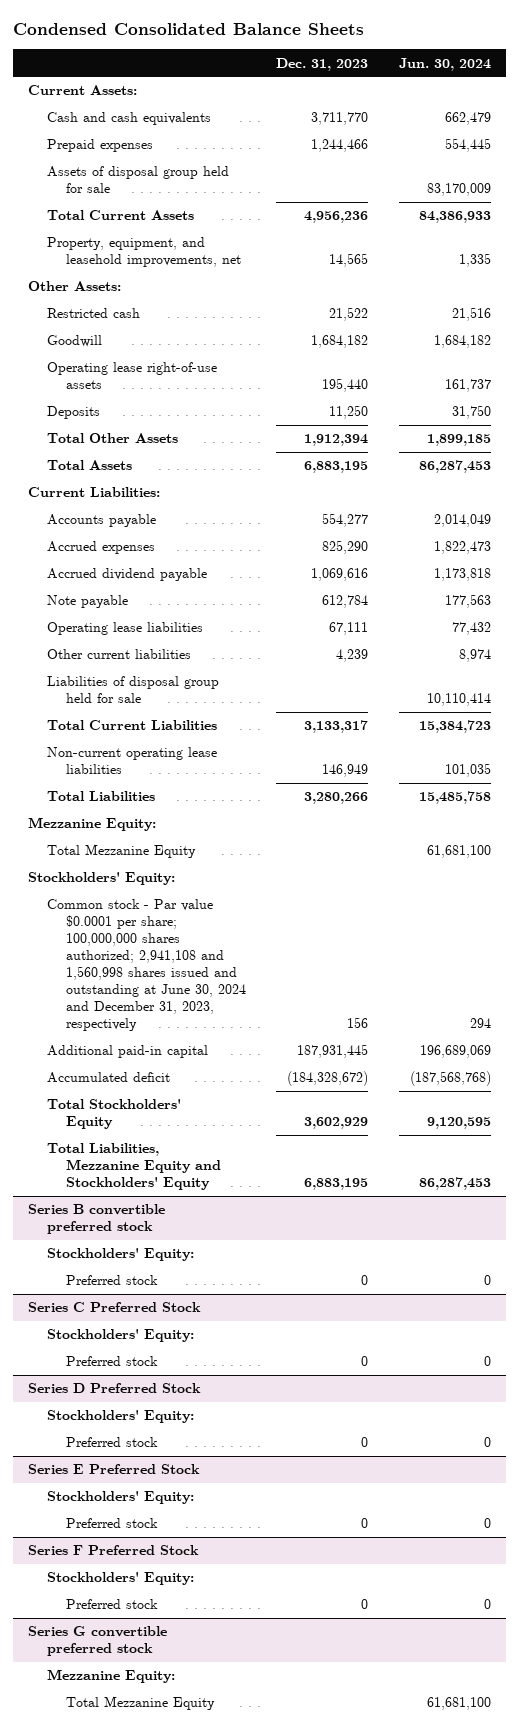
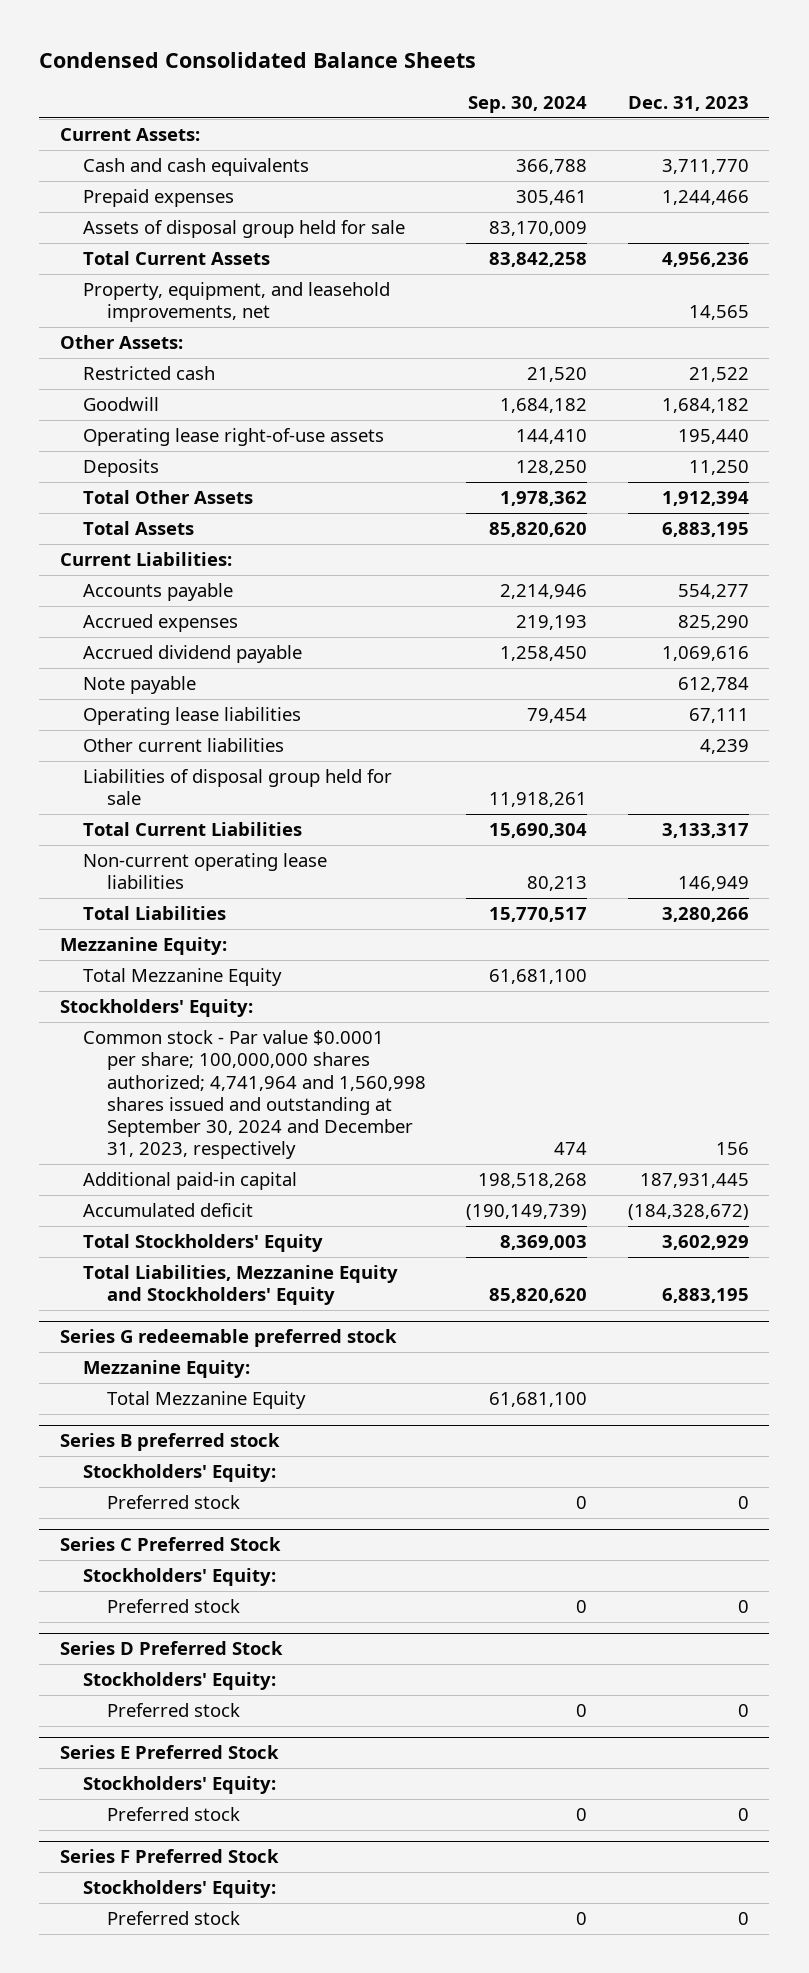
- | Dec. 31, 2023 | Jun. 30, 2024
+ | Sep. 30, 2024 | Dec. 31, 2023
- Common stock - Par value $0.0001 per share; 100,000,000 shares authorized; 2,941,108 and 1,560,998 shares issued and outstanding at June 30, 2024 and December 31, 2023, respectively | 156 | 294
+ Common stock - Par value $0.0001 per share; 100,000,000 shares authorized; 4,741,964 and 1,560,998 shares issued and outstanding at September 30, 2024 and December 31, 2023, respectively | 474 | 156
- Series B convertible preferred stock
+ Series G redeemable preferred stock
+ Mezzanine Equity:
+ Total Mezzanine Equity | 61,681,100 |
+ Series B preferred stock
- Series G convertible preferred stock
- Mezzanine Equity:
- Total Mezzanine Equity | | 61,681,100

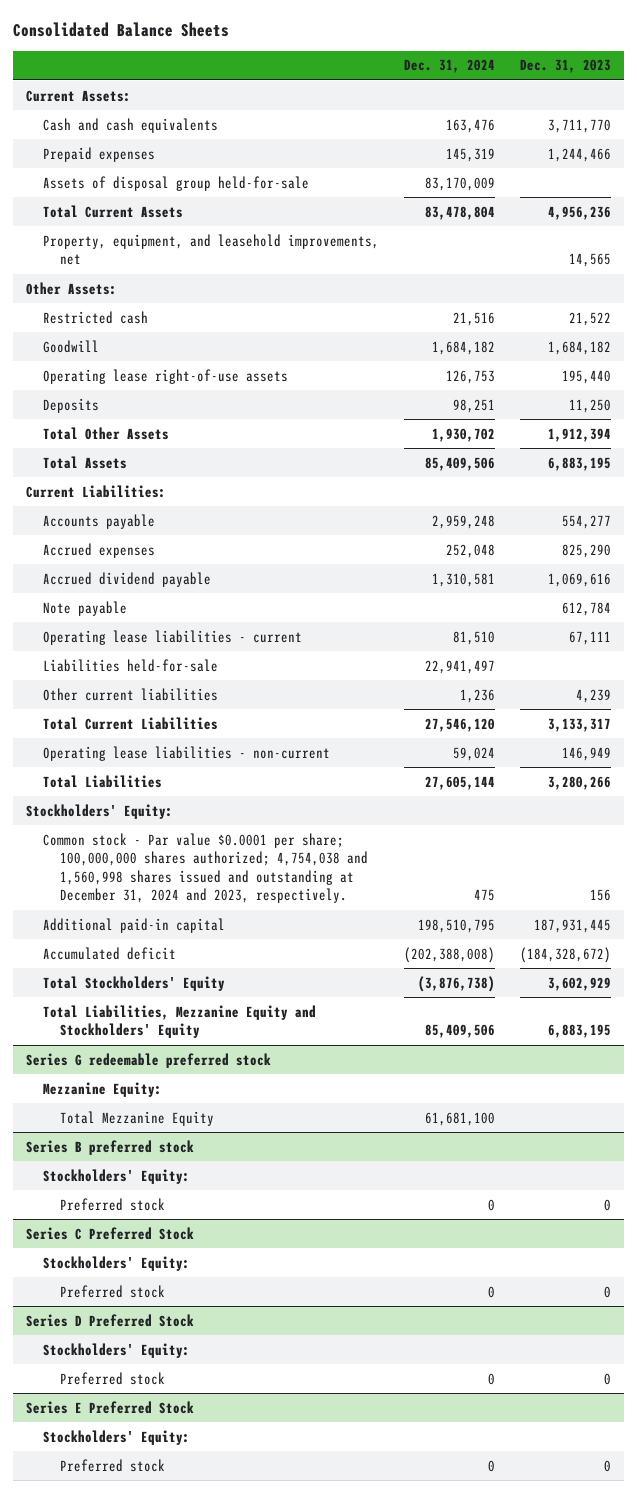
- Condensed Consolidated Balance Sheets
+ Consolidated Balance Sheets
- | Sep. 30, 2024 | Dec. 31, 2023
+ | Dec. 31, 2024 | Dec. 31, 2023
- Assets of disposal group held for sale | 83,170,009 |
+ Assets of disposal group held-for-sale | 83,170,009 |
- Operating lease liabilities | 79,454 | 67,111
+ Operating lease liabilities - current | 81,510 | 67,111
+ Liabilities held-for-sale | 22,941,497 |
- Liabilities of disposal group held for sale | 11,918,261 |
- Non-current operating lease liabilities | 80,213 | 146,949
+ Operating lease liabilities - non-current | 59,024 | 146,949
- Mezzanine Equity:
- Total Mezzanine Equity | 61,681,100 |
- Common stock - Par value $0.0001 per share; 100,000,000 shares authorized; 4,741,964 and 1,560,998 shares issued and outstanding at September 30, 2024 and December 31, 2023, respectively | 474 | 156
+ Common stock - Par value $0.0001 per share; 100,000,000 shares authorized; 4,754,038 and 1,560,998 shares issued and outstanding at December 31, 2024 and 2023, respectively. | 475 | 156
- Series F Preferred Stock
- Stockholders' Equity:
- Preferred stock | 0 | 0

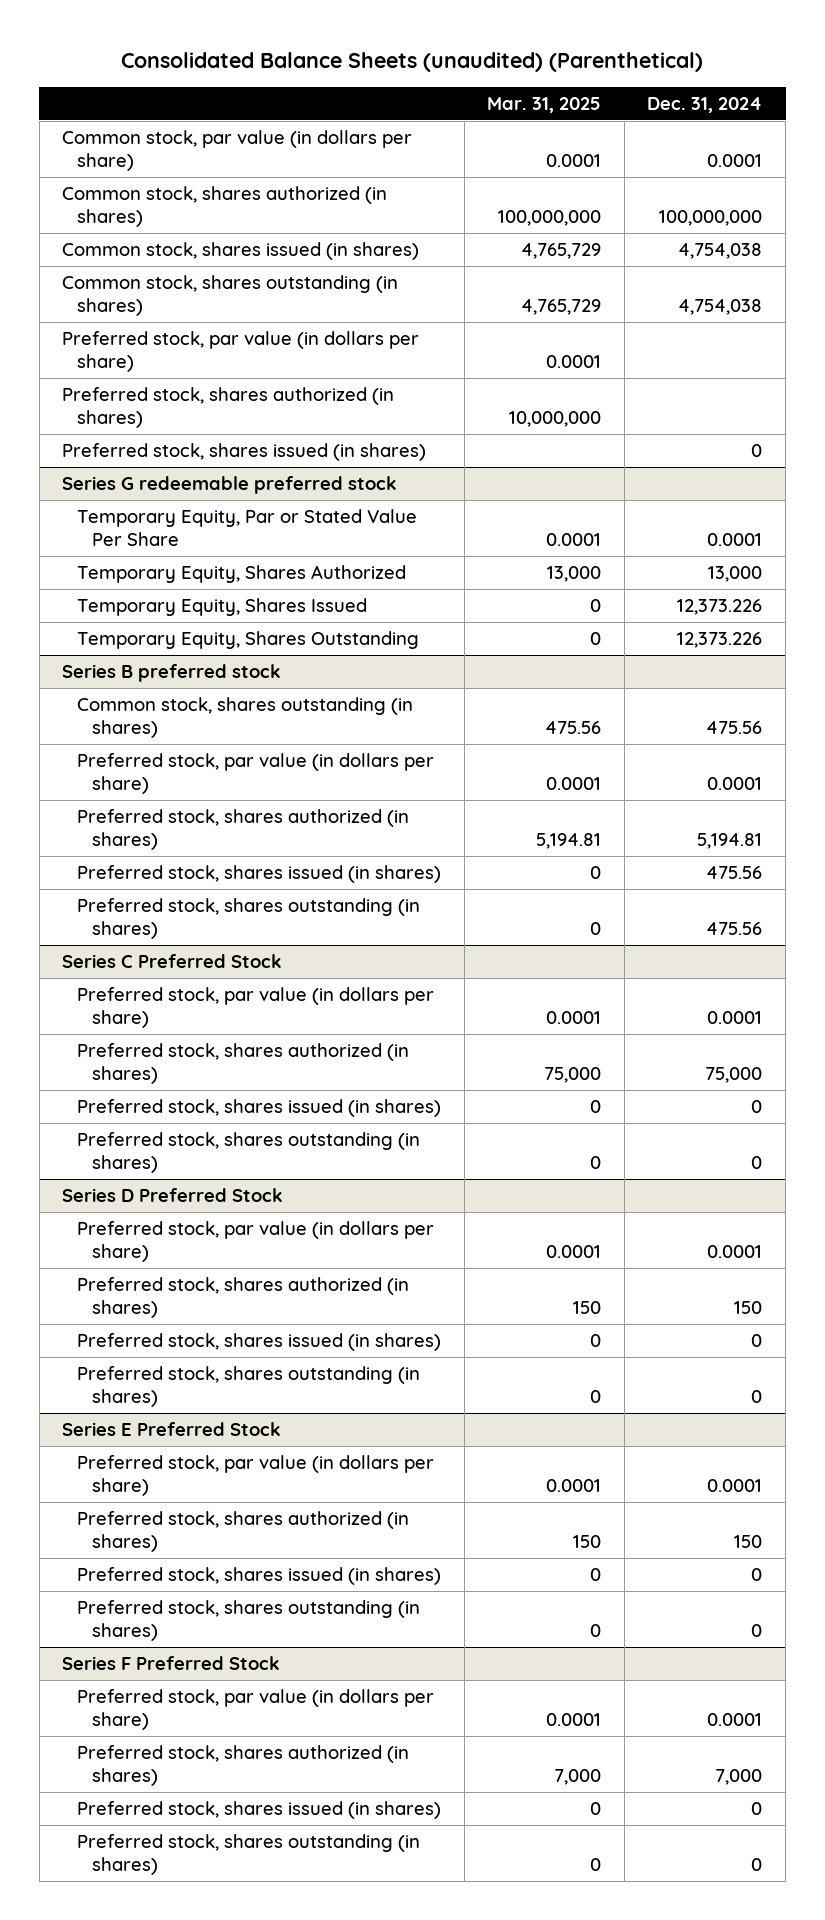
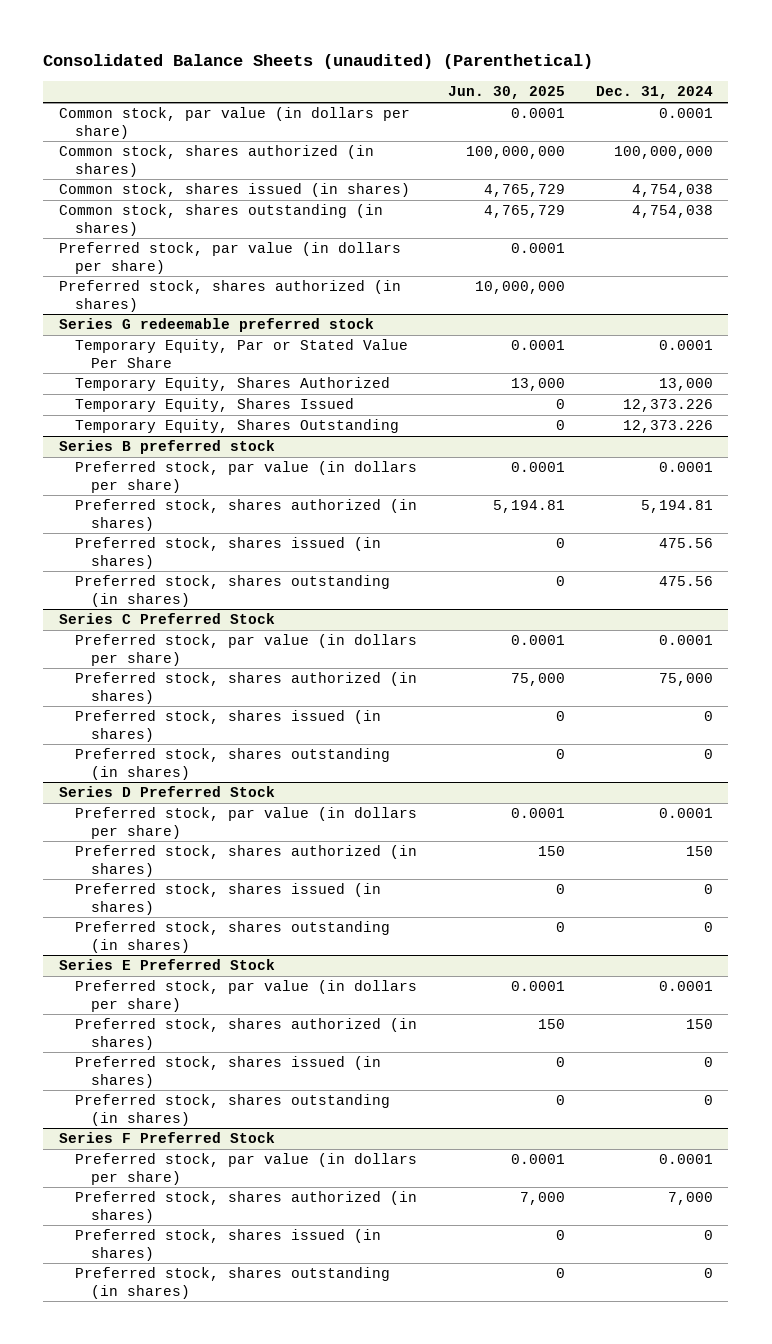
- | Mar. 31, 2025 | Dec. 31, 2024
+ | Jun. 30, 2025 | Dec. 31, 2024
- Preferred stock, shares issued (in shares) | | 0
@ Series B preferred stock
- Common stock, shares outstanding (in shares) | 475.56 | 475.56

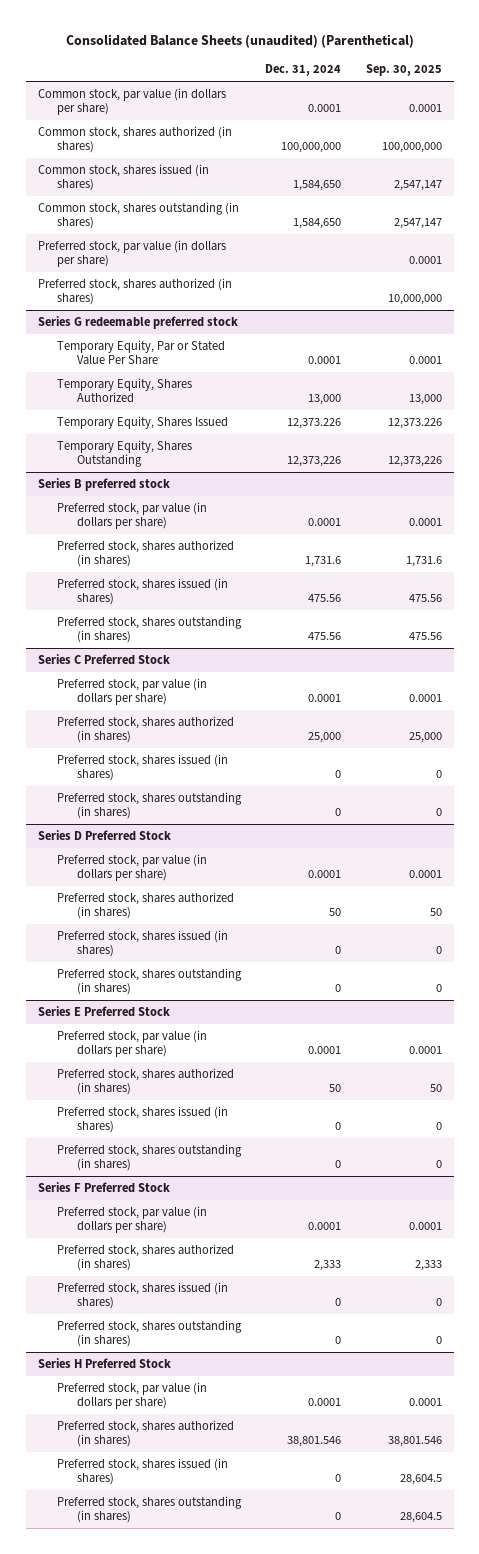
- | Jun. 30, 2025 | Dec. 31, 2024
+ | Dec. 31, 2024 | Sep. 30, 2025
- Common stock, shares issued (in shares) | 4,765,729 | 4,754,038
- Common stock, shares outstanding (in shares) | 4,765,729 | 4,754,038
+ Common stock, shares issued (in shares) | 1,584,650 | 2,547,147
+ Common stock, shares outstanding (in shares) | 1,584,650 | 2,547,147
@ Series G redeemable preferred stock
- Temporary Equity, Shares Outstanding | 0 | 12,373.226
+ Temporary Equity, Shares Outstanding | 12,373,226 | 12,373,226
@ Series B preferred stock
- Preferred stock, shares authorized (in shares) | 5,194.81 | 5,194.81
+ Preferred stock, shares authorized (in shares) | 1,731.6 | 1,731.6
@ Series C Preferred Stock
- Preferred stock, shares authorized (in shares) | 75,000 | 75,000
+ Preferred stock, shares authorized (in shares) | 25,000 | 25,000
@ Series D Preferred Stock
- Preferred stock, shares authorized (in shares) | 150 | 150
+ Preferred stock, shares authorized (in shares) | 50 | 50
@ Series E Preferred Stock
- Preferred stock, shares authorized (in shares) | 150 | 150
+ Preferred stock, shares authorized (in shares) | 50 | 50
@ Series F Preferred Stock
- Preferred stock, shares authorized (in shares) | 7,000 | 7,000
+ Preferred stock, shares authorized (in shares) | 2,333 | 2,333
+ Series H Preferred Stock
+ Preferred stock, par value (in dollars per share) | 0.0001 | 0.0001
+ Preferred stock, shares authorized (in shares) | 38,801.546 | 38,801.546
+ Preferred stock, shares issued (in shares) | 0 | 28,604.5
+ Preferred stock, shares outstanding (in shares) | 0 | 28,604.5

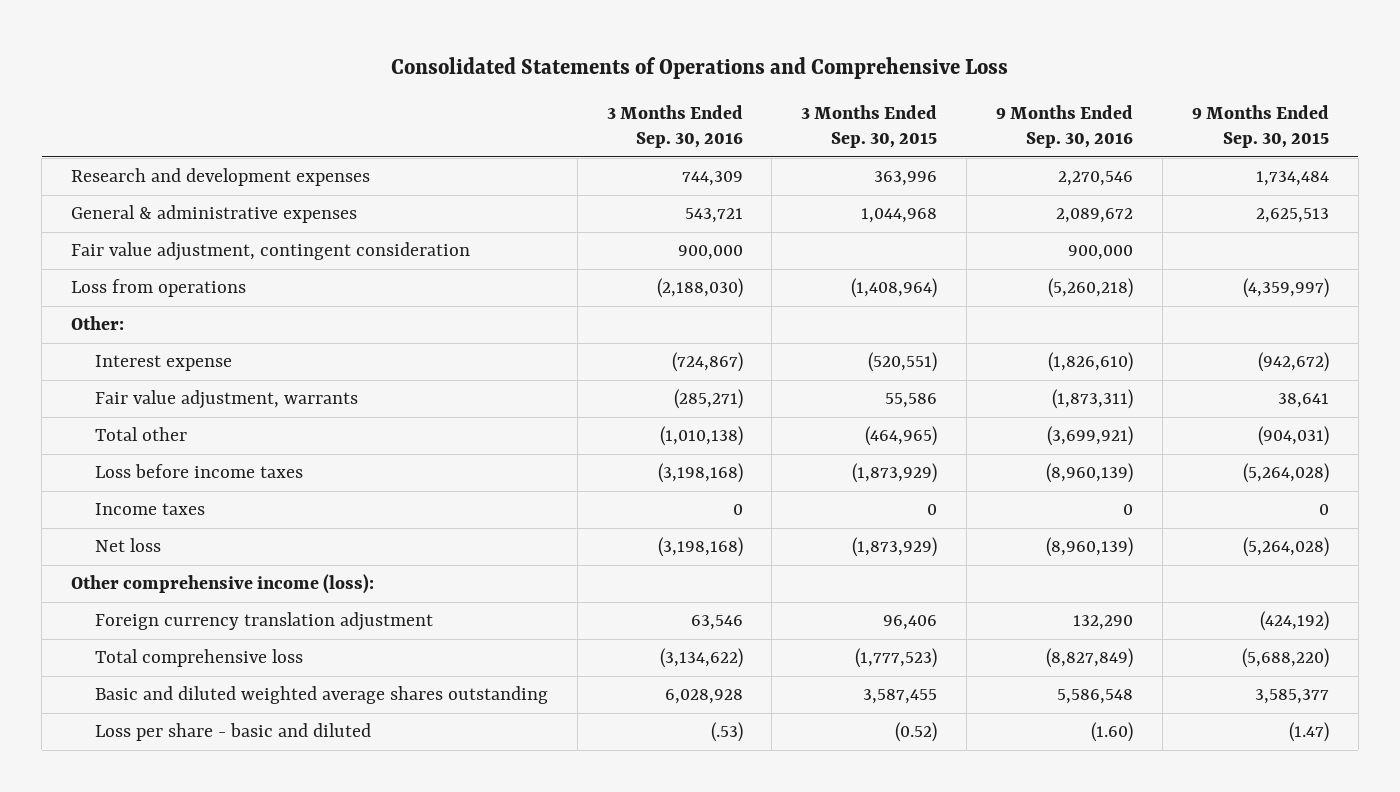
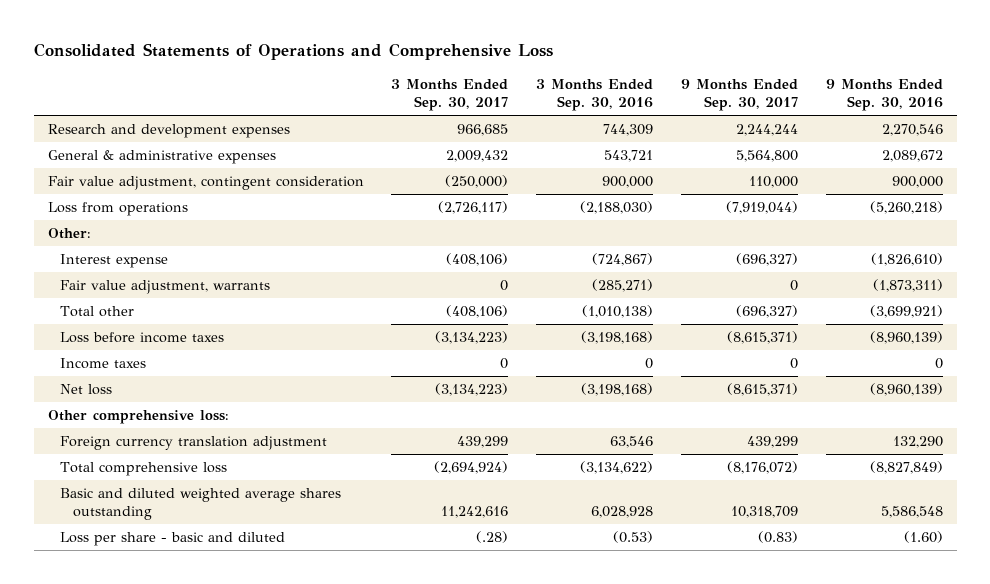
- | 3 Months Ended Sep. 30, 2016 | 3 Months Ended Sep. 30, 2015 | 9 Months Ended Sep. 30, 2016 | 9 Months Ended Sep. 30, 2015
+ | 3 Months Ended Sep. 30, 2017 | 3 Months Ended Sep. 30, 2016 | 9 Months Ended Sep. 30, 2017 | 9 Months Ended Sep. 30, 2016
- Other comprehensive income (loss):
+ Other comprehensive loss:
- Loss per share - basic and diluted | (.53) | (0.52) | (1.60) | (1.47)
+ Loss per share - basic and diluted | (.28) | (0.53) | (0.83) | (1.60)

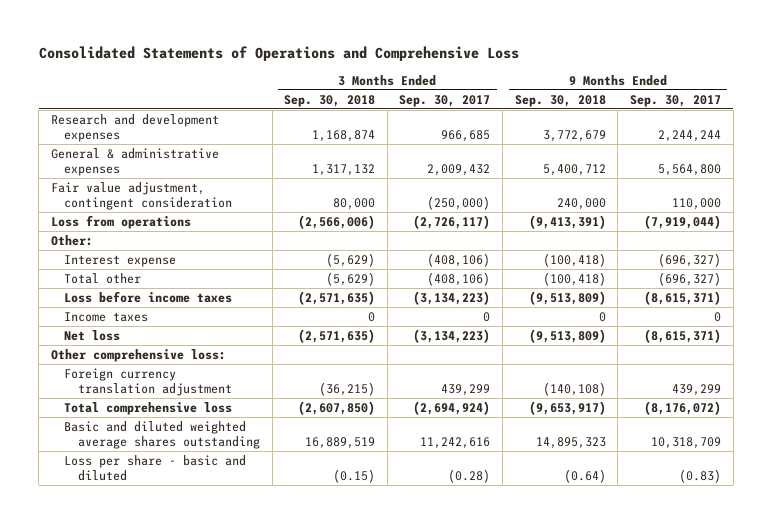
- | 3 Months Ended Sep. 30, 2017 | 3 Months Ended Sep. 30, 2016 | 9 Months Ended Sep. 30, 2017 | 9 Months Ended Sep. 30, 2016
+ | 3 Months Ended Sep. 30, 2018 | 3 Months Ended Sep. 30, 2017 | 9 Months Ended Sep. 30, 2018 | 9 Months Ended Sep. 30, 2017
- Fair value adjustment, warrants | 0 | (285,271) | 0 | (1,873,311)
- Loss per share - basic and diluted | (.28) | (0.53) | (0.83) | (1.60)
+ Loss per share - basic and diluted | (0.15) | (0.28) | (0.64) | (0.83)

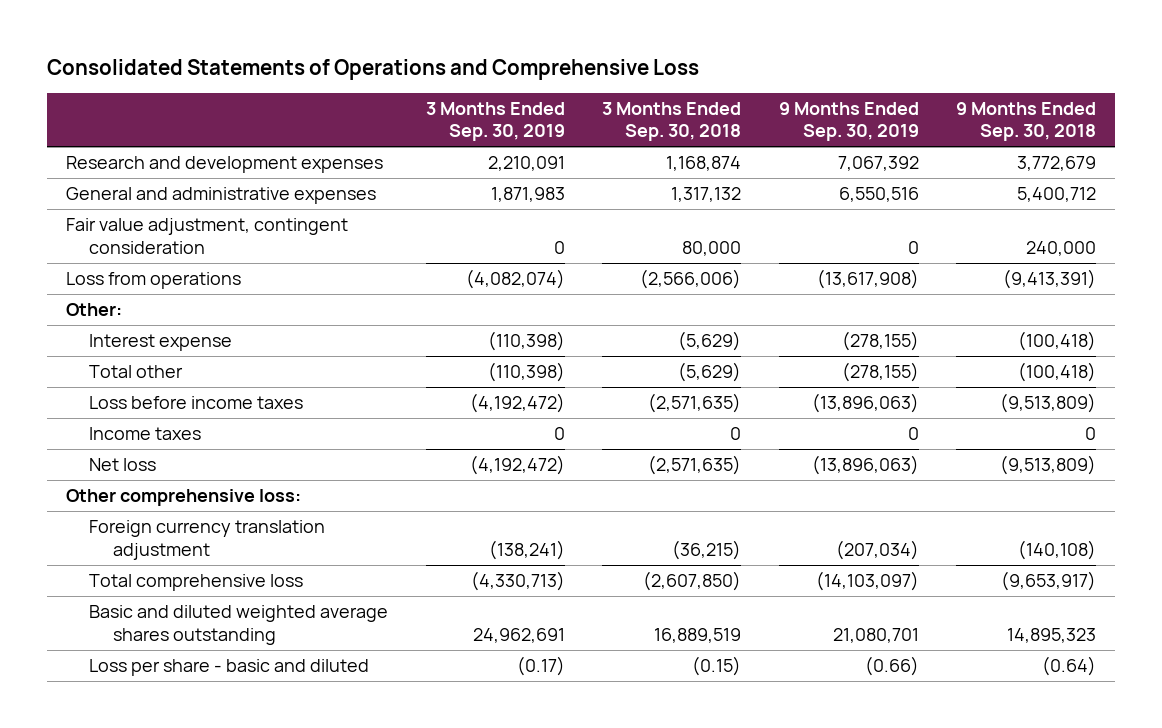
- | 3 Months Ended Sep. 30, 2018 | 3 Months Ended Sep. 30, 2017 | 9 Months Ended Sep. 30, 2018 | 9 Months Ended Sep. 30, 2017
+ | 3 Months Ended Sep. 30, 2019 | 3 Months Ended Sep. 30, 2018 | 9 Months Ended Sep. 30, 2019 | 9 Months Ended Sep. 30, 2018
- General & administrative expenses | 1,317,132 | 2,009,432 | 5,400,712 | 5,564,800
+ General and administrative expenses | 1,871,983 | 1,317,132 | 6,550,516 | 5,400,712

